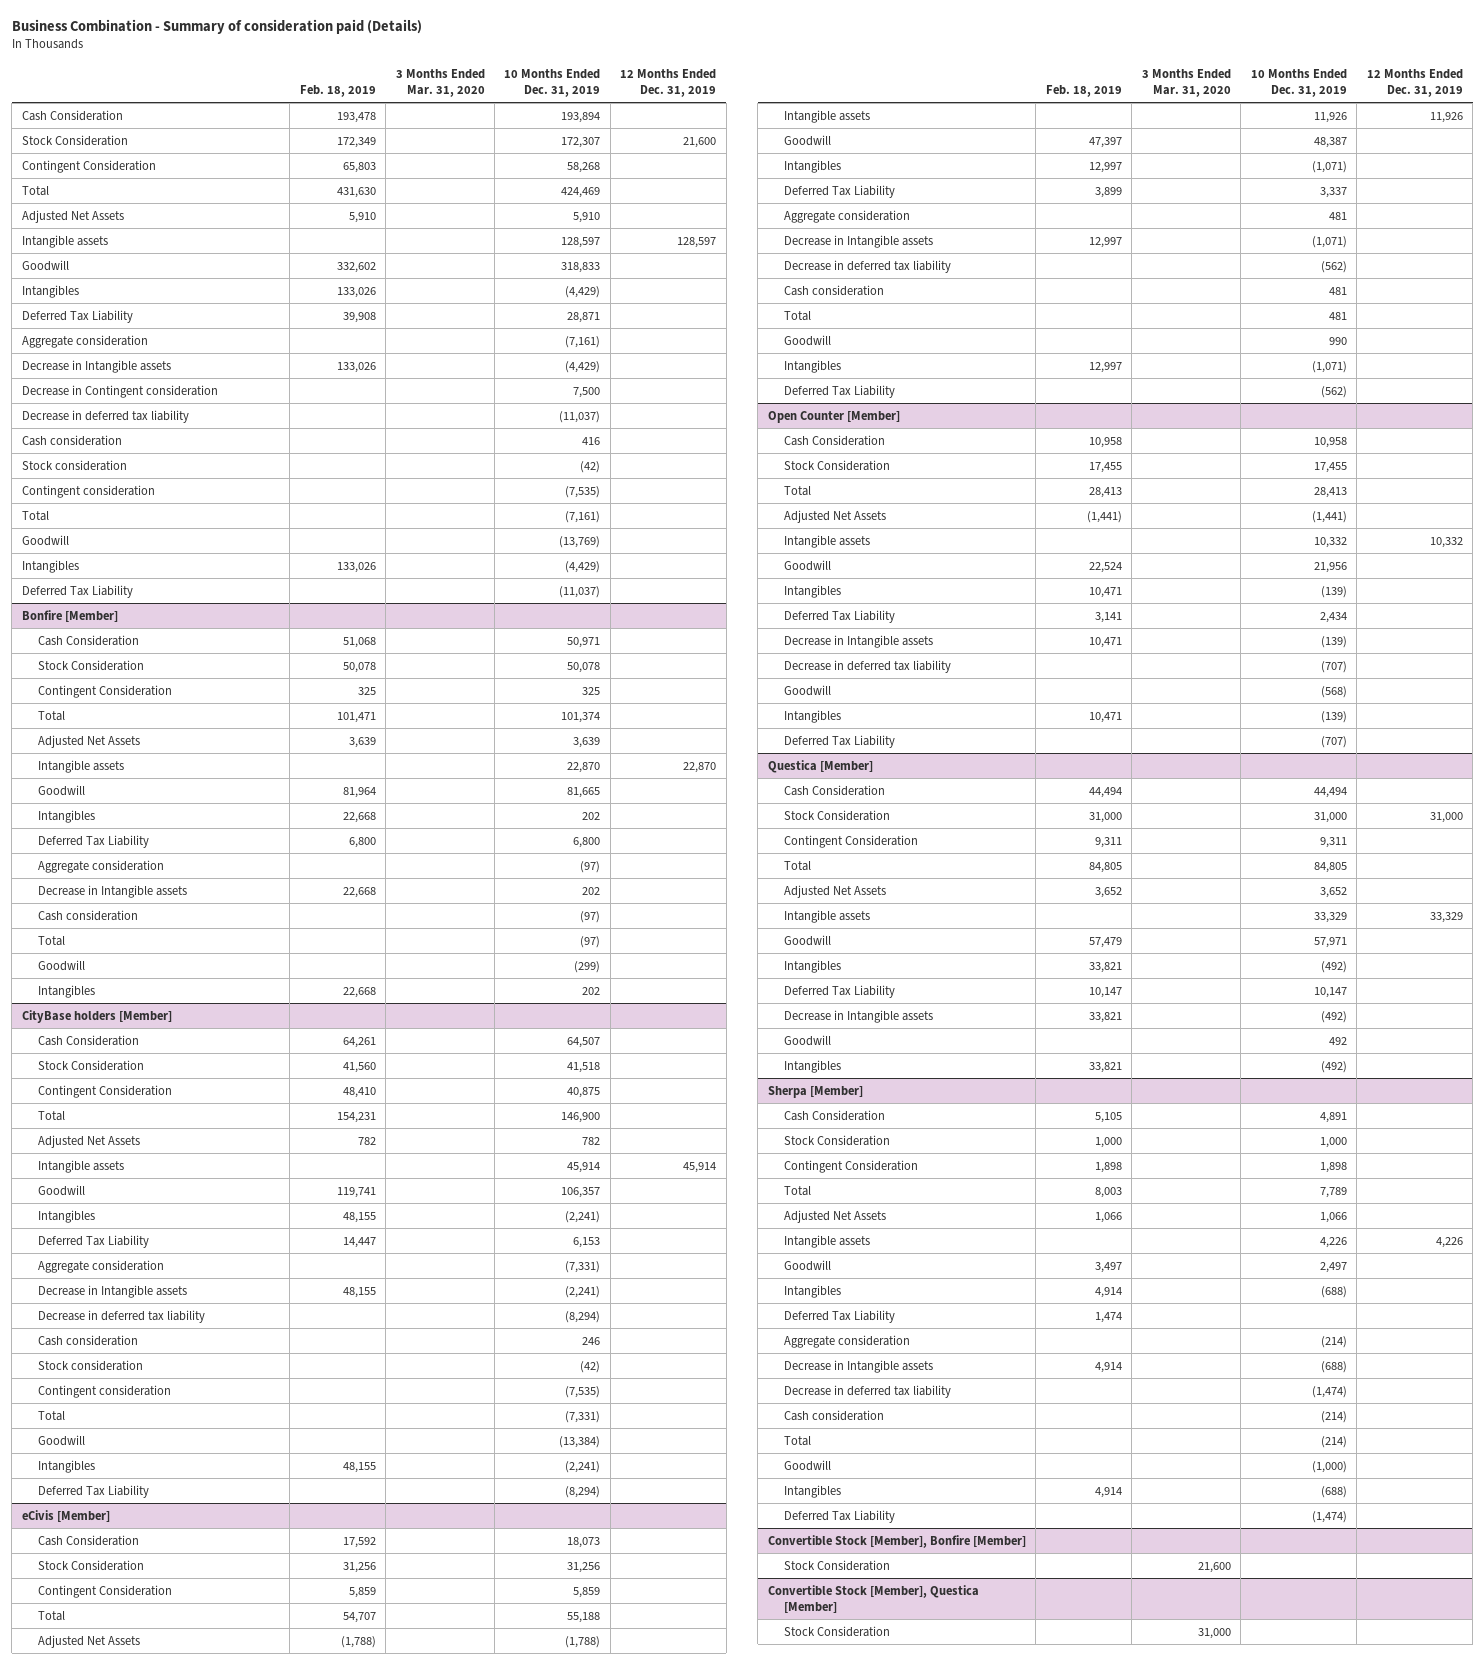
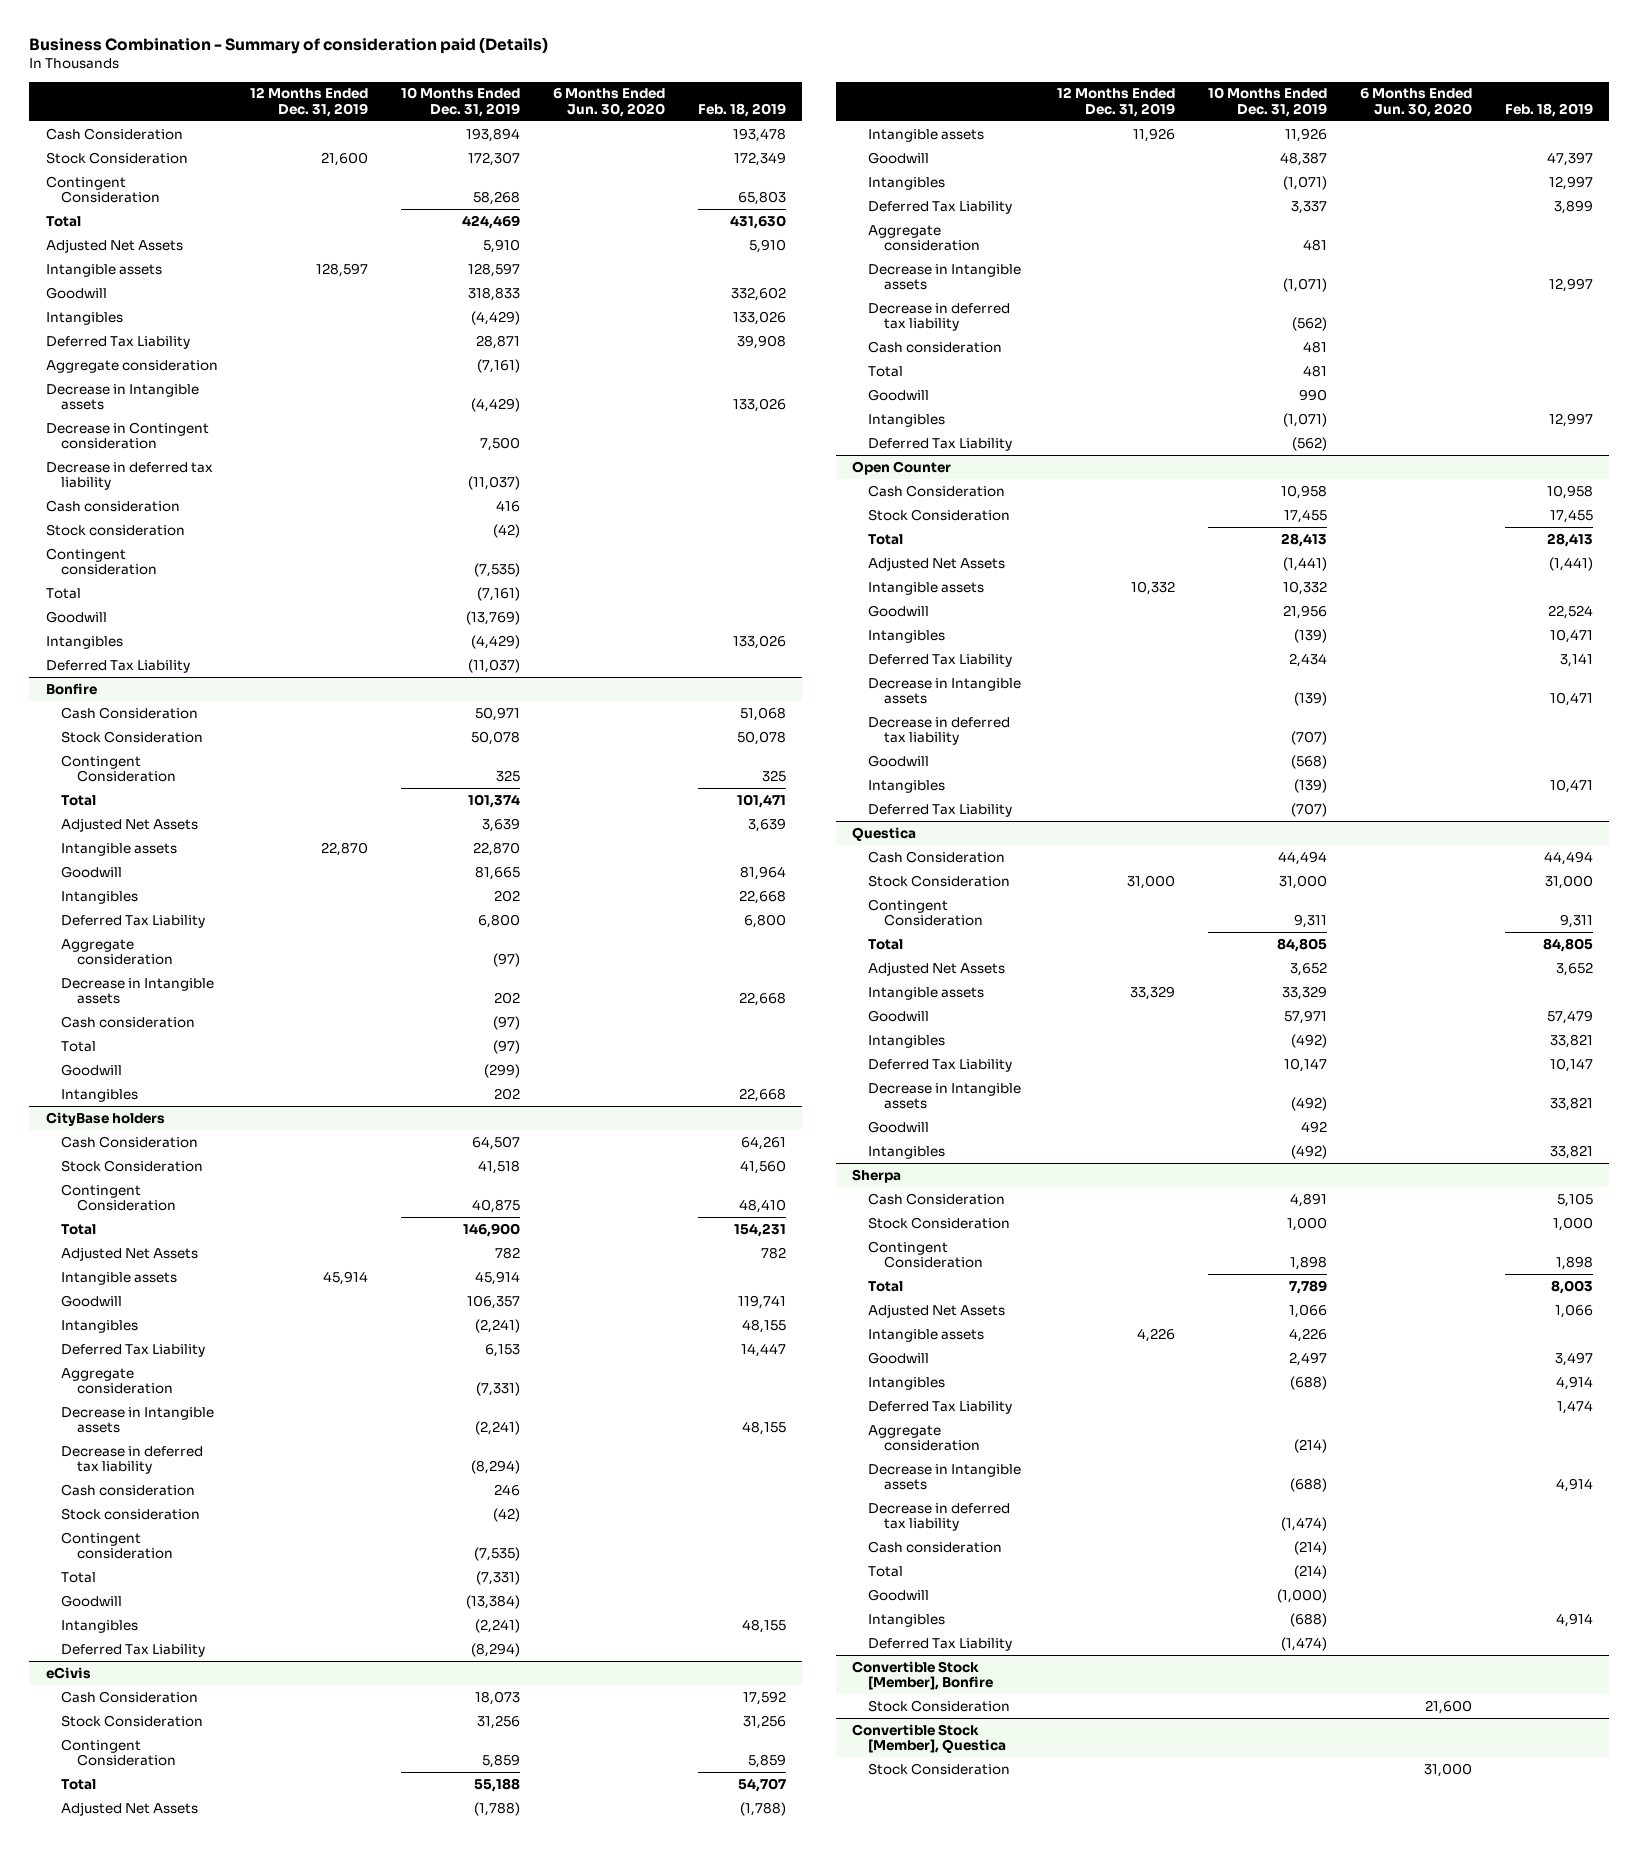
- | Feb. 18, 2019 | 3 Months Ended Mar. 31, 2020 | 10 Months Ended Dec. 31, 2019 | 12 Months Ended Dec. 31, 2019
+ | 12 Months Ended Dec. 31, 2019 | 10 Months Ended Dec. 31, 2019 | 6 Months Ended Jun. 30, 2020 | Feb. 18, 2019
- Bonfire [Member]
+ Bonfire
- CityBase holders [Member]
+ CityBase holders
- eCivis [Member]
+ eCivis
- Open Counter [Member]
+ Open Counter
- Questica [Member]
+ Questica
- Sherpa [Member]
+ Sherpa
- Convertible Stock [Member], Bonfire [Member]
+ Convertible Stock [Member], Bonfire
- Convertible Stock [Member], Questica [Member]
+ Convertible Stock [Member], Questica

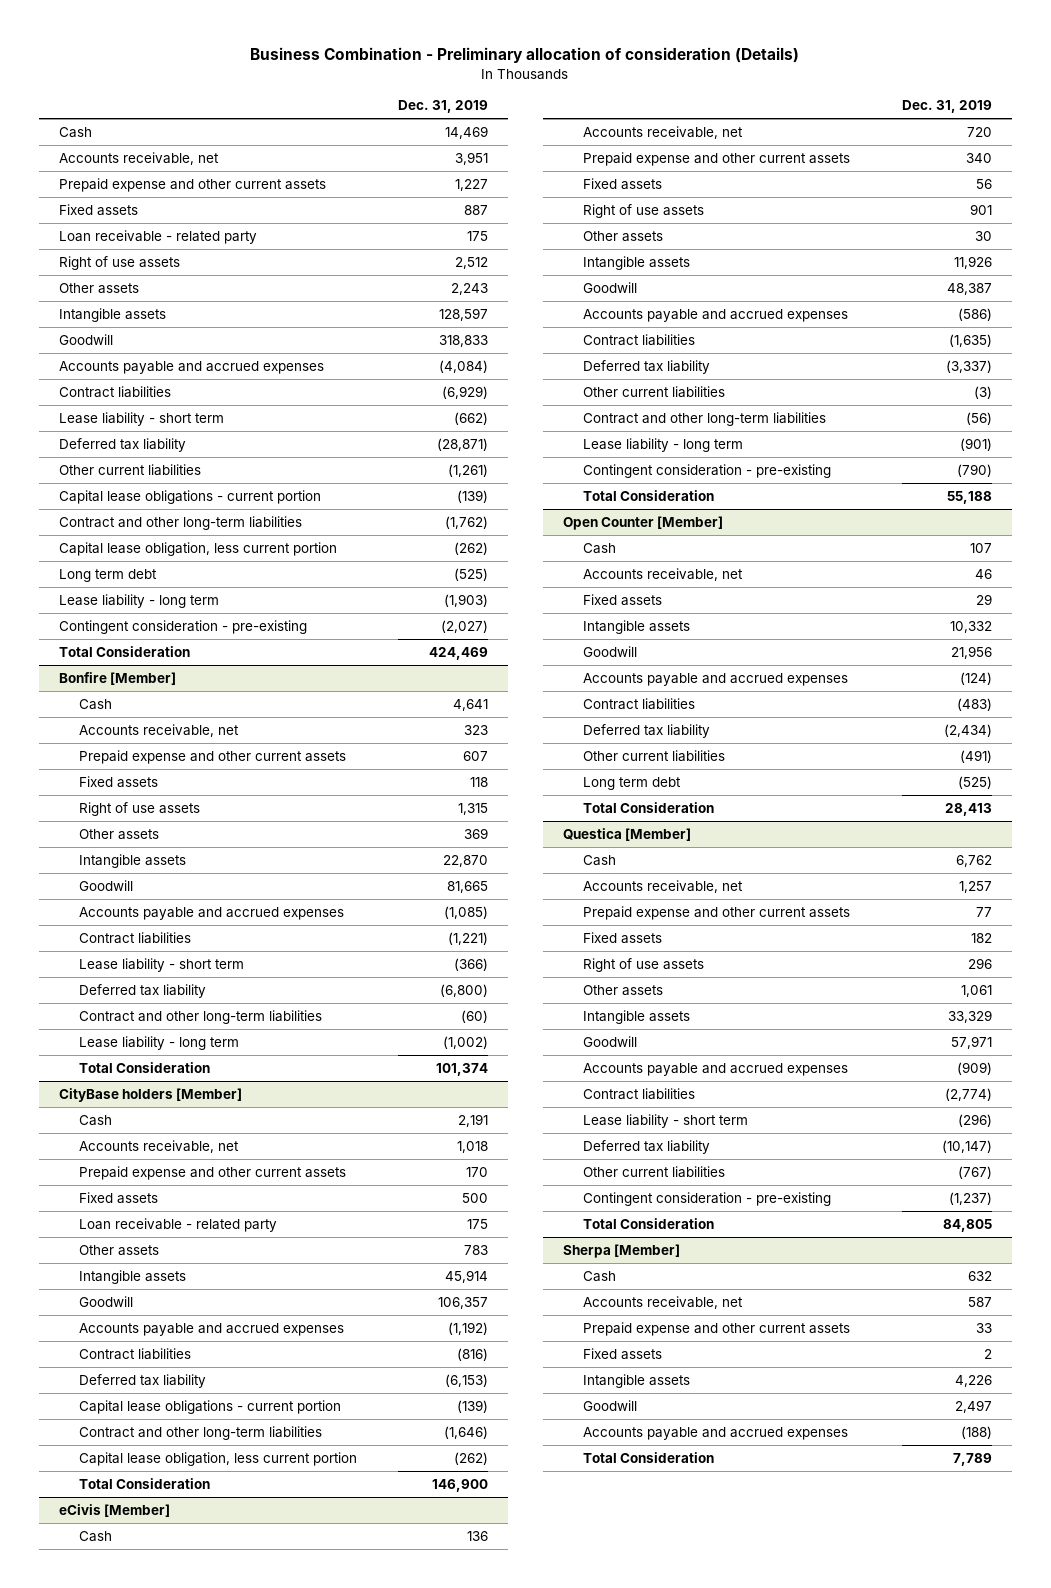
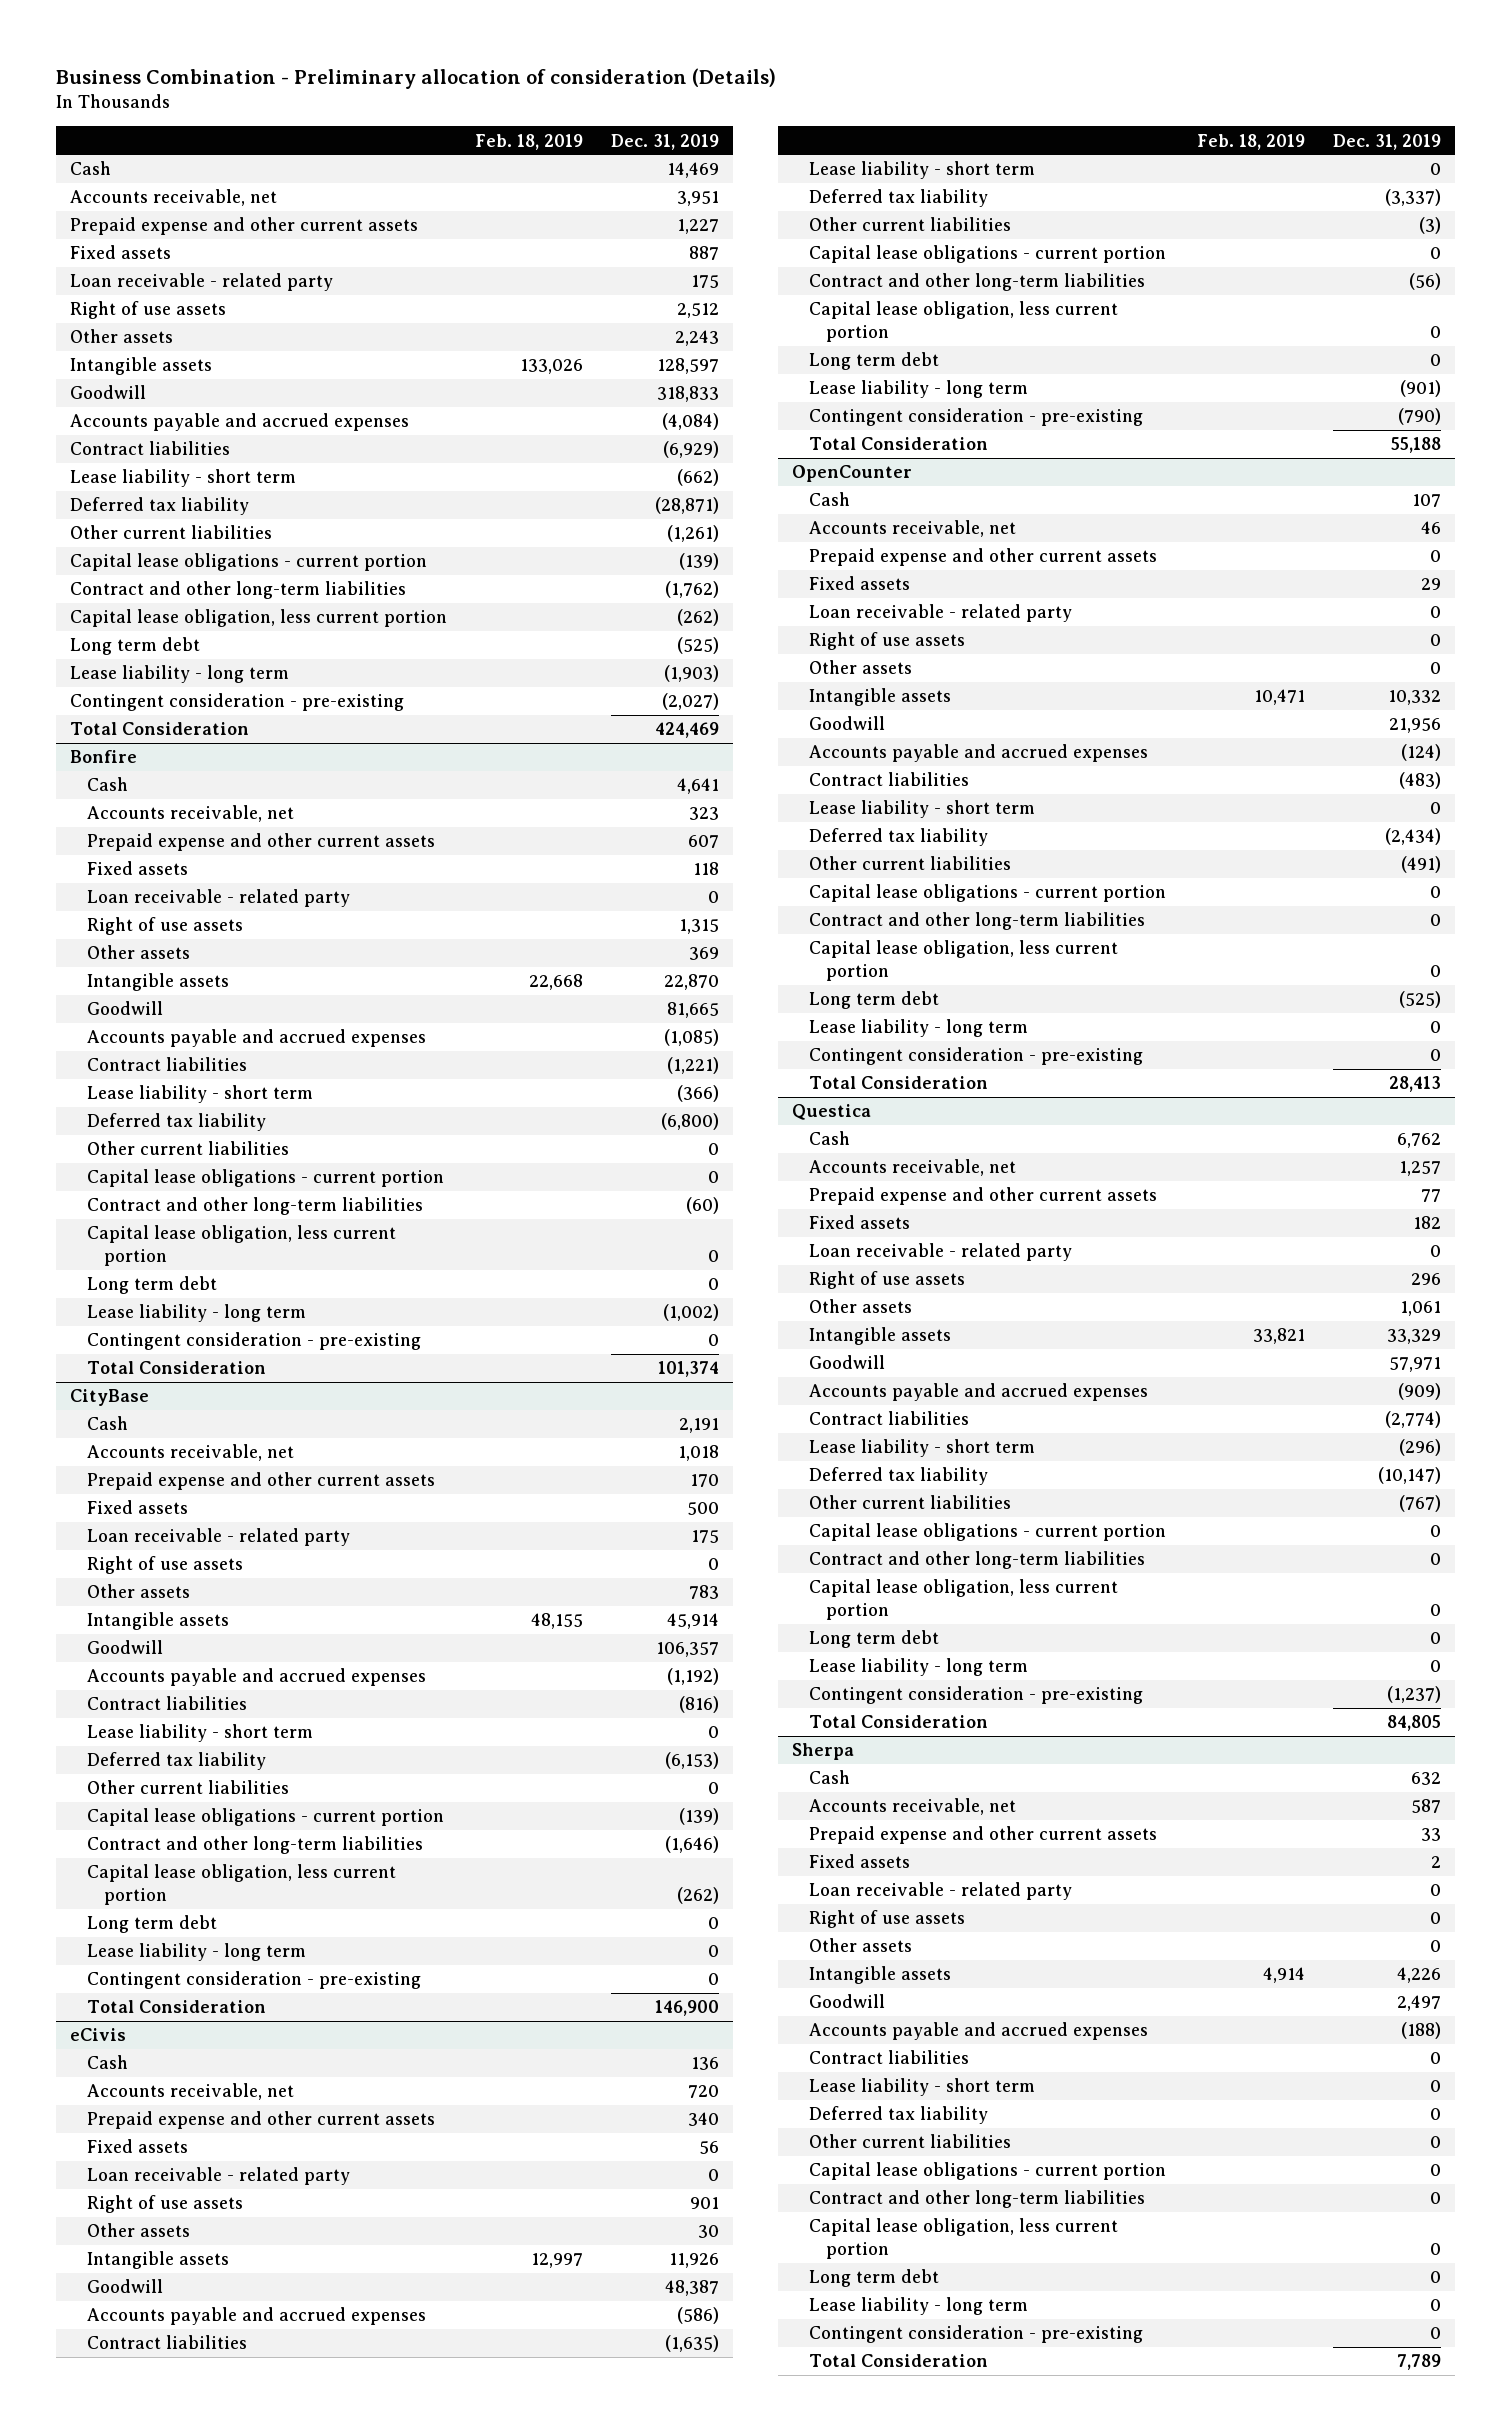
- | Dec. 31, 2019
+ | Feb. 18, 2019 | Dec. 31, 2019
- Bonfire [Member]
+ Bonfire
+ Loan receivable - related party | | 0
+ Other current liabilities | | 0
+ Capital lease obligations - current portion | | 0
+ Capital lease obligation, less current portion | | 0
+ Long term debt | | 0
+ Contingent consideration - pre-existing | | 0
- CityBase holders [Member]
+ CityBase
+ Right of use assets | | 0
+ Lease liability - short term | | 0
+ Other current liabilities | | 0
+ Long term debt | | 0
+ Lease liability - long term | | 0
+ Contingent consideration - pre-existing | | 0
- eCivis [Member]
+ eCivis
+ Loan receivable - related party | | 0
+ Lease liability - short term | | 0
+ Capital lease obligations - current portion | | 0
+ Capital lease obligation, less current portion | | 0
+ Long term debt | | 0
- Open Counter [Member]
+ OpenCounter
+ Prepaid expense and other current assets | | 0
+ Loan receivable - related party | | 0
+ Right of use assets | | 0
+ Other assets | | 0
+ Lease liability - short term | | 0
+ Capital lease obligations - current portion | | 0
+ Contract and other long-term liabilities | | 0
+ Capital lease obligation, less current portion | | 0
+ Lease liability - long term | | 0
+ Contingent consideration - pre-existing | | 0
- Questica [Member]
+ Questica
+ Loan receivable - related party | | 0
+ Capital lease obligations - current portion | | 0
+ Contract and other long-term liabilities | | 0
+ Capital lease obligation, less current portion | | 0
+ Long term debt | | 0
+ Lease liability - long term | | 0
- Sherpa [Member]
+ Sherpa
+ Loan receivable - related party | | 0
+ Right of use assets | | 0
+ Other assets | | 0
+ Contract liabilities | | 0
+ Lease liability - short term | | 0
+ Deferred tax liability | | 0
+ Other current liabilities | | 0
+ Capital lease obligations - current portion | | 0
+ Contract and other long-term liabilities | | 0
+ Capital lease obligation, less current portion | | 0
+ Long term debt | | 0
+ Lease liability - long term | | 0
+ Contingent consideration - pre-existing | | 0

